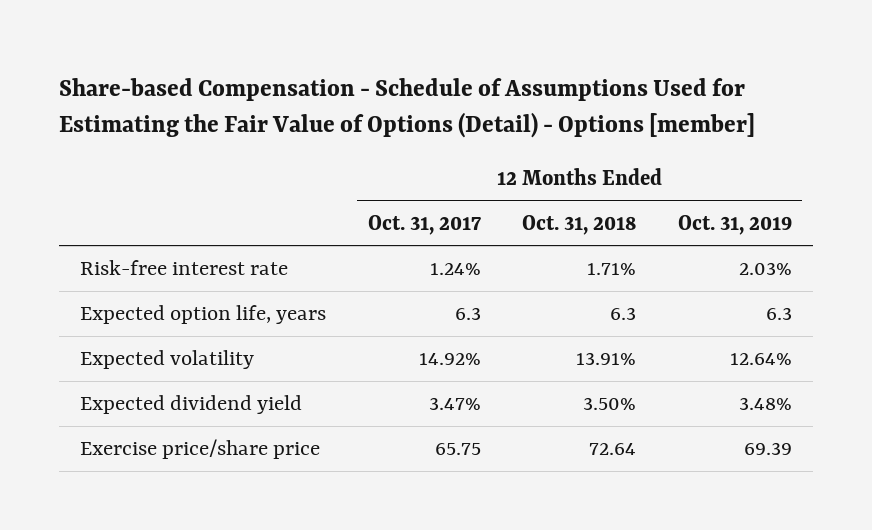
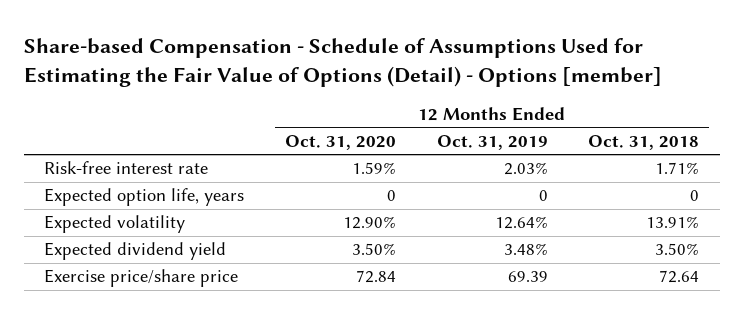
- | 12 Months Ended Oct. 31, 2017 | 12 Months Ended Oct. 31, 2018 | 12 Months Ended Oct. 31, 2019
+ | 12 Months Ended Oct. 31, 2020 | 12 Months Ended Oct. 31, 2019 | 12 Months Ended Oct. 31, 2018
- Expected option life, years | 6.3 | 6.3 | 6.3
+ Expected option life, years | 0 | 0 | 0

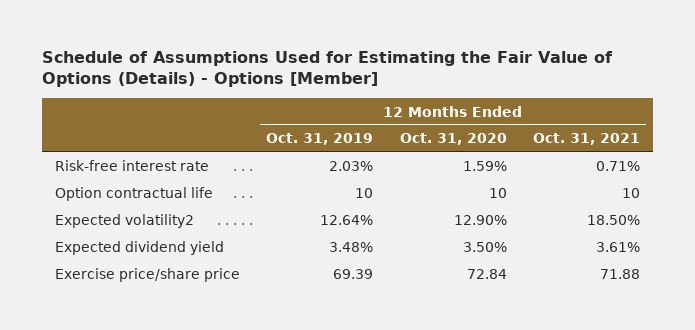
- Share-based Compensation - Schedule of Assumptions Used for Estimating the Fair Value of Options (Detail) - Options [member]
+ Schedule of Assumptions Used for Estimating the Fair Value of Options (Details) - Options [Member]
- | 12 Months Ended Oct. 31, 2020 | 12 Months Ended Oct. 31, 2019 | 12 Months Ended Oct. 31, 2018
+ | 12 Months Ended Oct. 31, 2019 | 12 Months Ended Oct. 31, 2020 | 12 Months Ended Oct. 31, 2021
- Expected option life, years | 0 | 0 | 0
- Expected volatility | 12.90% | 12.64% | 13.91%
+ Option contractual life | 10 | 10 | 10
+ Expected volatility2 | 12.64% | 12.90% | 18.50%

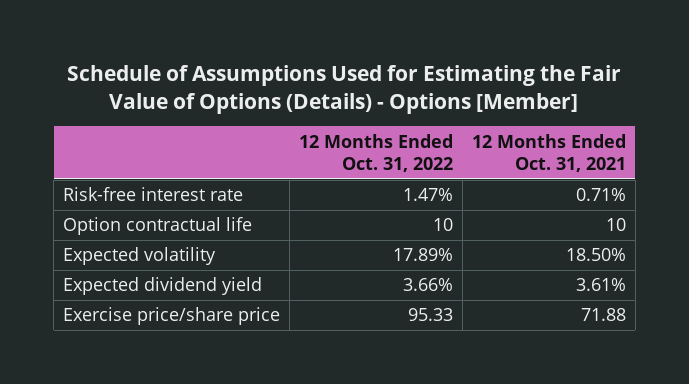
- | 12 Months Ended Oct. 31, 2019 | 12 Months Ended Oct. 31, 2020 | 12 Months Ended Oct. 31, 2021
+ | 12 Months Ended Oct. 31, 2022 | 12 Months Ended Oct. 31, 2021
- Expected volatility2 | 12.64% | 12.90% | 18.50%
+ Expected volatility | 17.89% | 18.50%

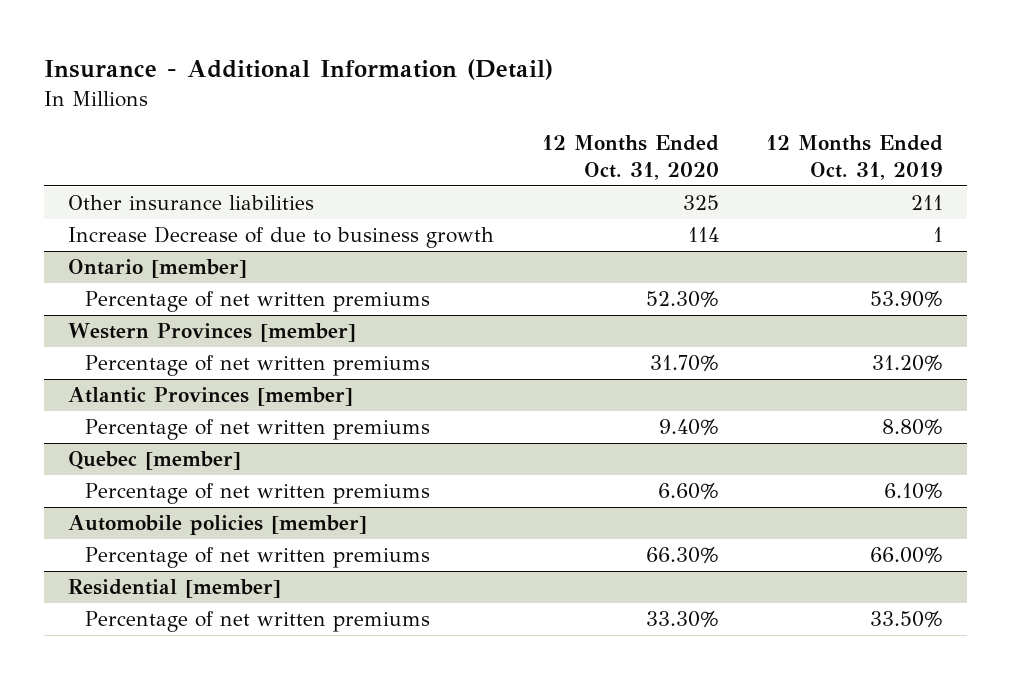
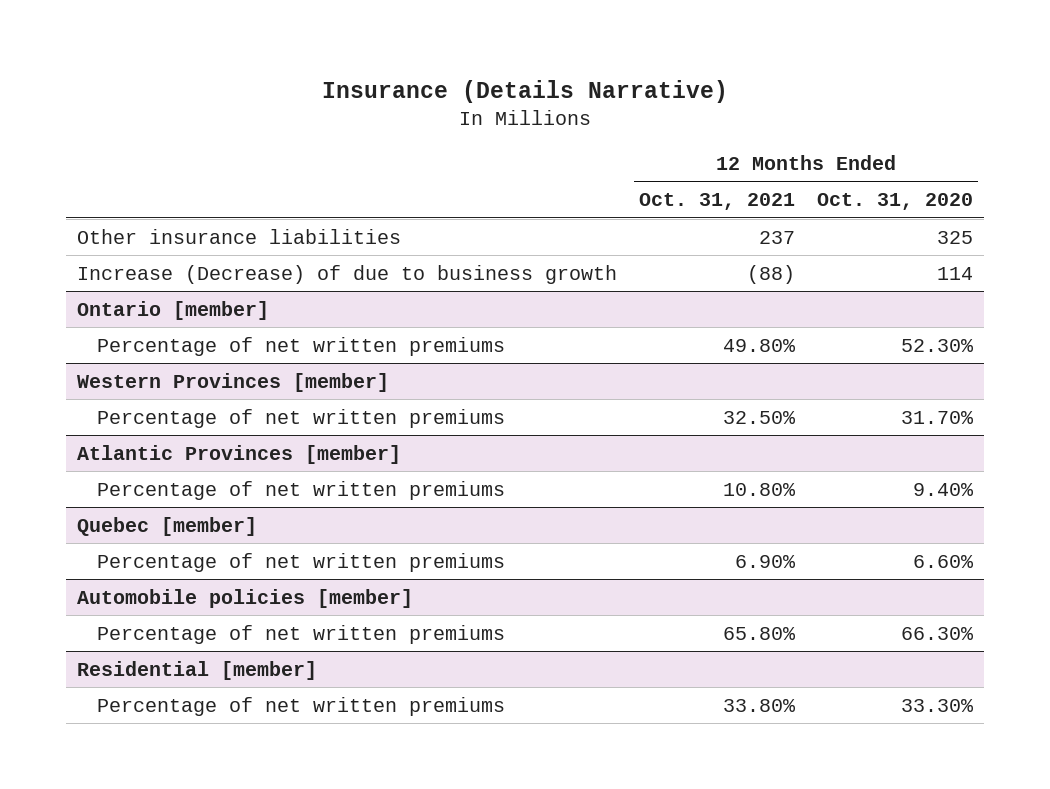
- Insurance - Additional Information (Detail)
+ Insurance (Details Narrative)
- | 12 Months Ended Oct. 31, 2020 | 12 Months Ended Oct. 31, 2019
+ | 12 Months Ended Oct. 31, 2021 | 12 Months Ended Oct. 31, 2020
- Increase Decrease of due to business growth | 114 | 1
+ Increase (Decrease) of due to business growth | (88) | 114

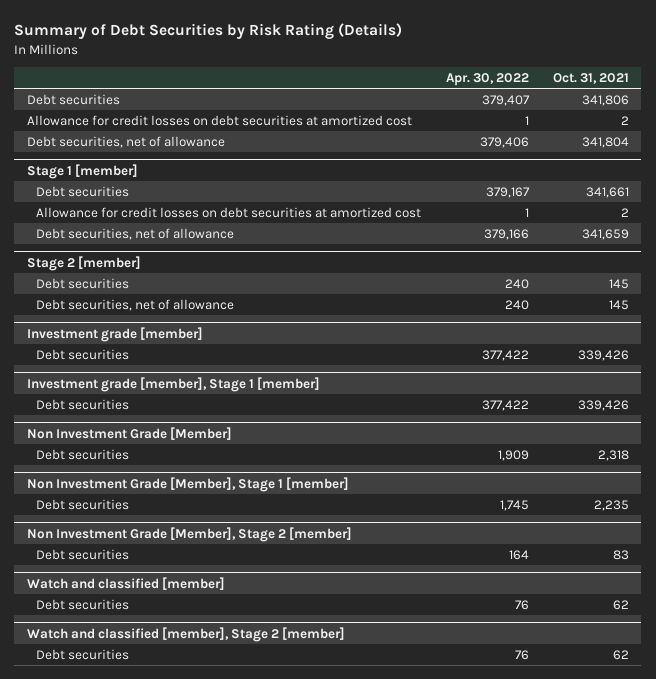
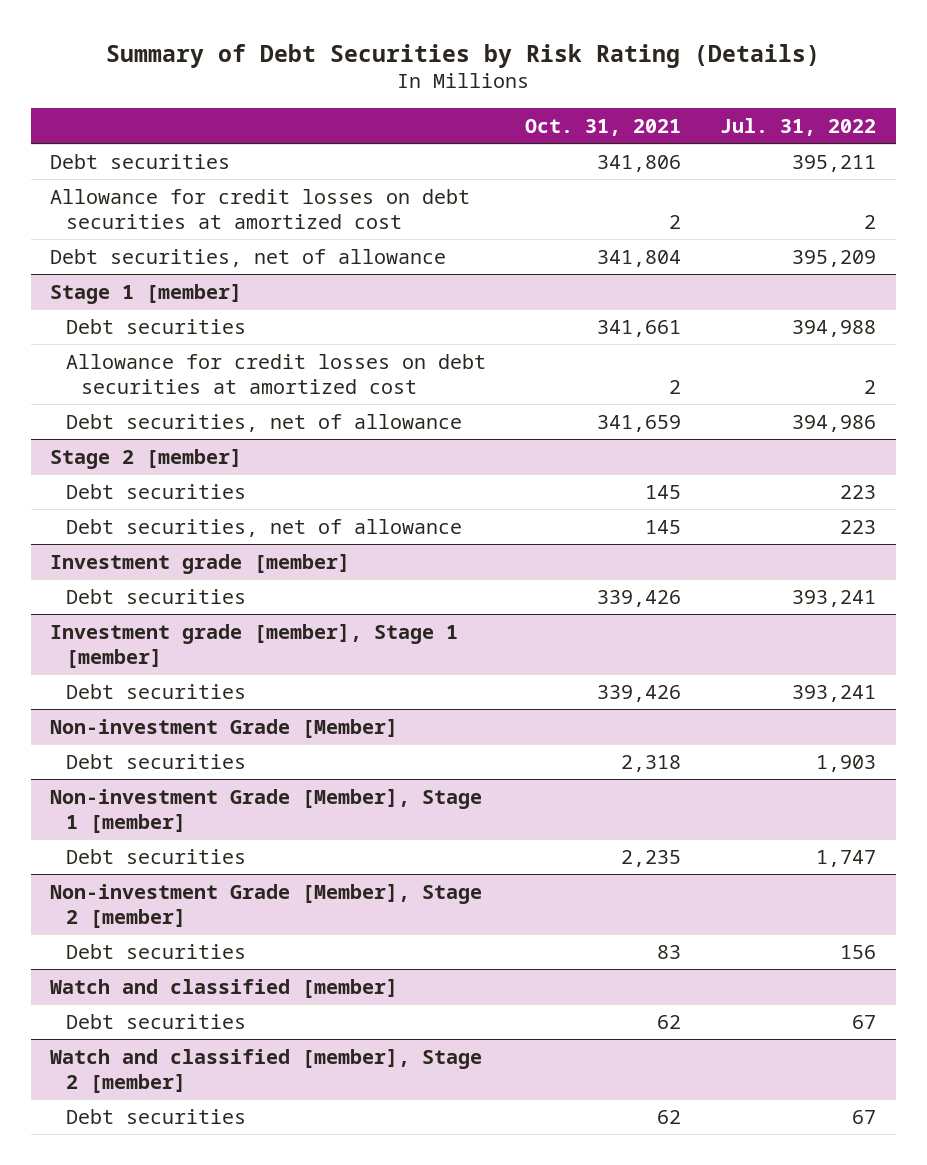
- | Apr. 30, 2022 | Oct. 31, 2021
+ | Oct. 31, 2021 | Jul. 31, 2022
- Non Investment Grade [Member]
+ Non-investment Grade [Member]
- Non Investment Grade [Member], Stage 1 [member]
+ Non-investment Grade [Member], Stage 1 [member]
- Non Investment Grade [Member], Stage 2 [member]
+ Non-investment Grade [Member], Stage 2 [member]

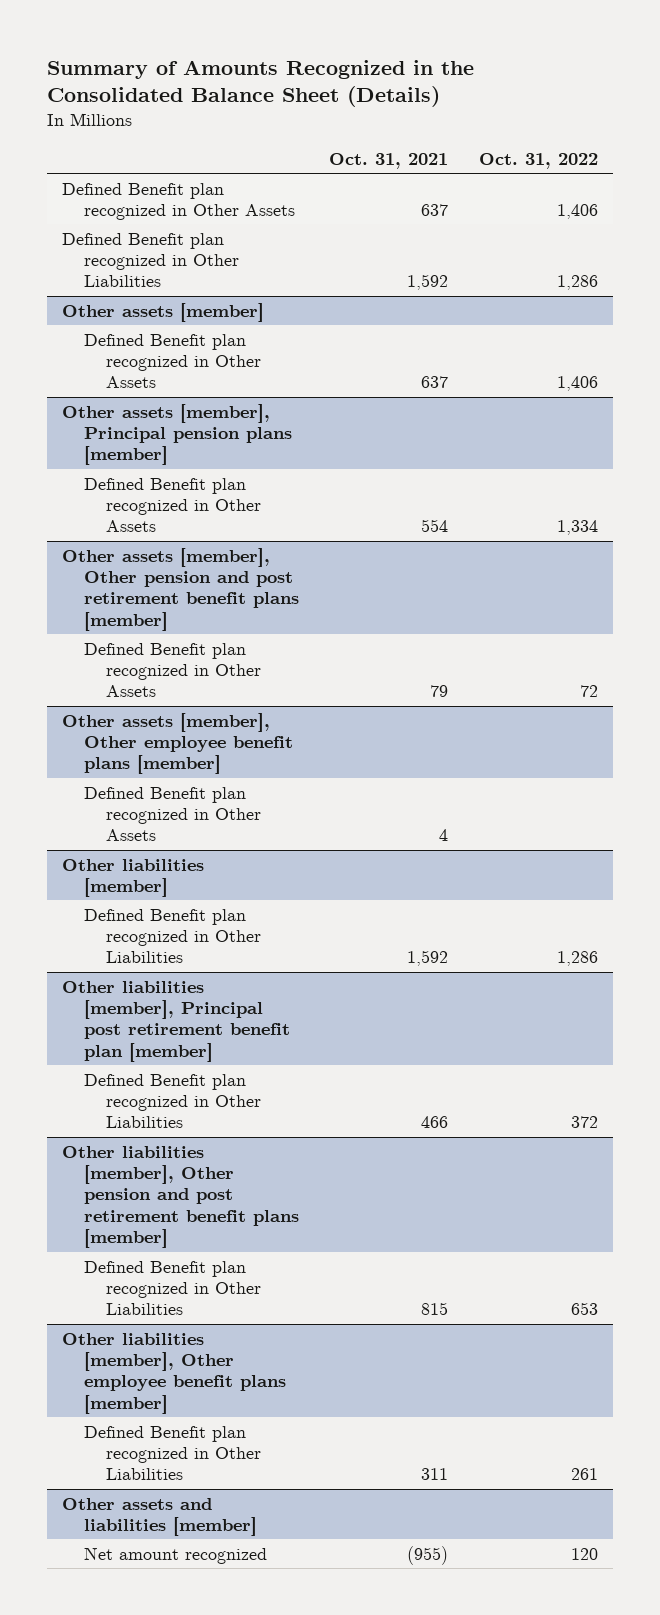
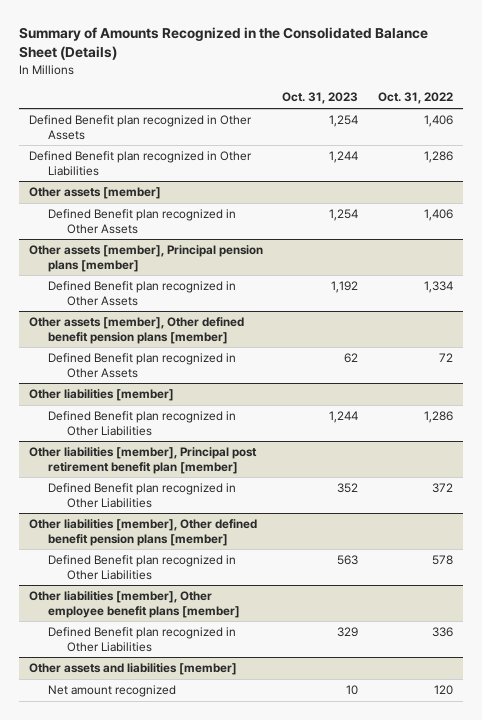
- | Oct. 31, 2021 | Oct. 31, 2022
+ | Oct. 31, 2023 | Oct. 31, 2022
- Other assets [member], Other pension and post retirement benefit plans [member]
+ Other assets [member], Other defined benefit pension plans [member]
- Other assets [member], Other employee benefit plans [member]
- Defined Benefit plan recognized in Other Assets | 4 |
- Other liabilities [member], Other pension and post retirement benefit plans [member]
- Defined Benefit plan recognized in Other Liabilities | 815 | 653
+ Other liabilities [member], Other defined benefit pension plans [member]
+ Defined Benefit plan recognized in Other Liabilities | 563 | 578
@ Other liabilities [member], Other employee benefit plans [member]
- Defined Benefit plan recognized in Other Liabilities | 311 | 261
+ Defined Benefit plan recognized in Other Liabilities | 329 | 336

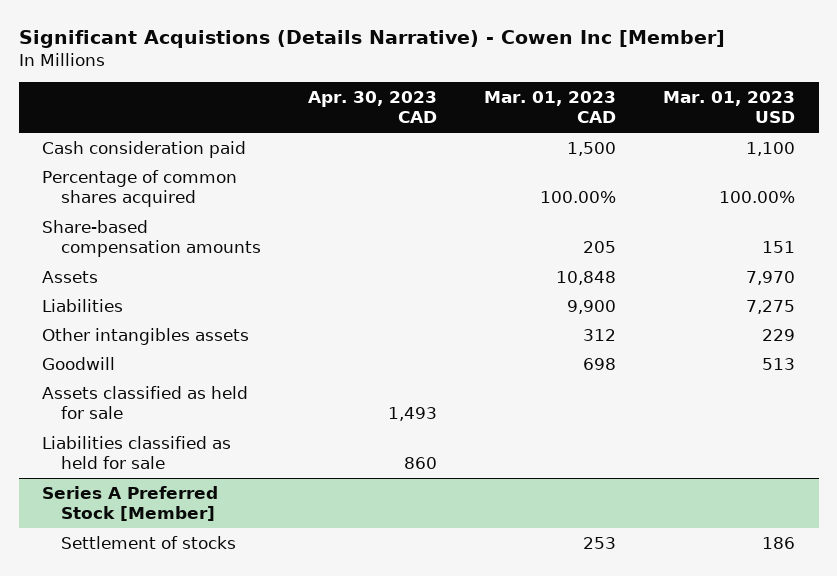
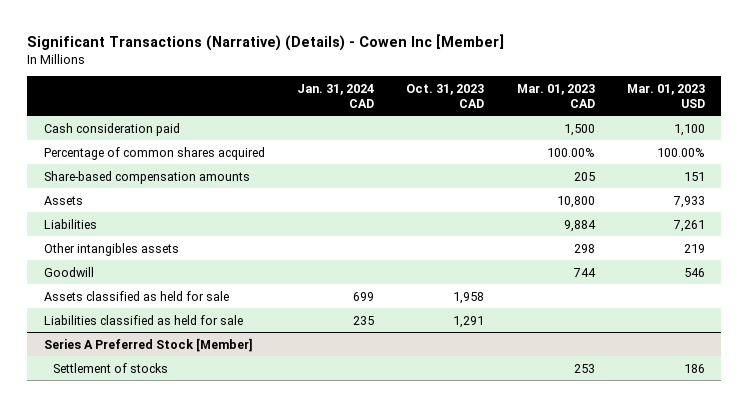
- Significant Acquistions (Details Narrative) - Cowen Inc [Member]
+ Significant Transactions (Narrative) (Details) - Cowen Inc [Member]
- | Apr. 30, 2023 CAD | Mar. 01, 2023 CAD | Mar. 01, 2023 USD
+ | Jan. 31, 2024 CAD | Oct. 31, 2023 CAD | Mar. 01, 2023 CAD | Mar. 01, 2023 USD
- Assets | | 10,848 | 7,970
- Liabilities | | 9,900 | 7,275
- Other intangibles assets | | 312 | 229
- Goodwill | | 698 | 513
+ Assets | | | 10,800 | 7,933
+ Liabilities | | | 9,884 | 7,261
+ Other intangibles assets | | | 298 | 219
+ Goodwill | | | 744 | 546

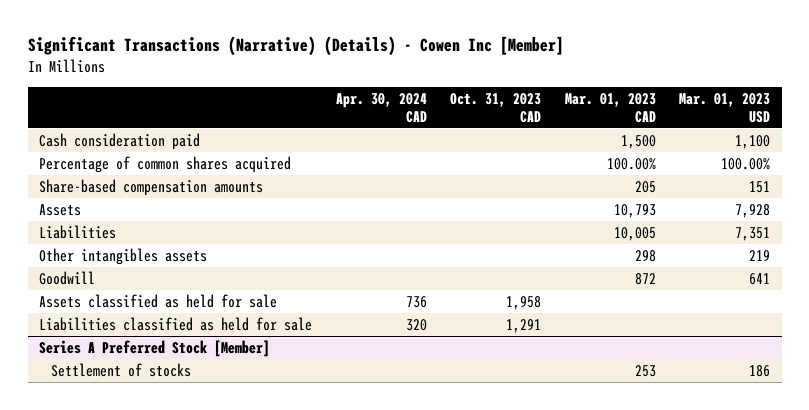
- | Jan. 31, 2024 CAD | Oct. 31, 2023 CAD | Mar. 01, 2023 CAD | Mar. 01, 2023 USD
+ | Apr. 30, 2024 CAD | Oct. 31, 2023 CAD | Mar. 01, 2023 CAD | Mar. 01, 2023 USD
- Assets | | | 10,800 | 7,933
- Liabilities | | | 9,884 | 7,261
+ Assets | | | 10,793 | 7,928
+ Liabilities | | | 10,005 | 7,351
- Goodwill | | | 744 | 546
+ Goodwill | | | 872 | 641

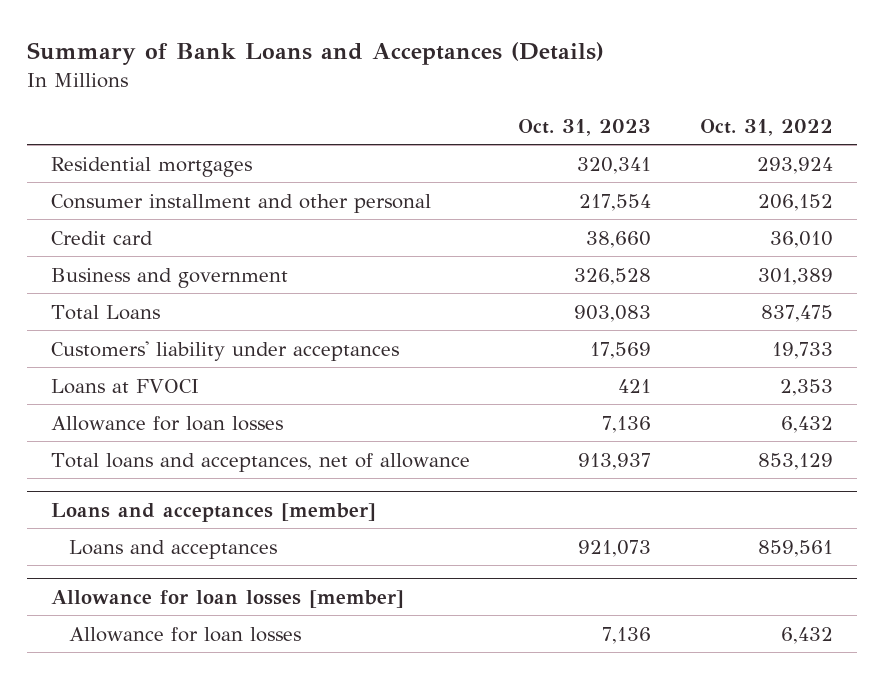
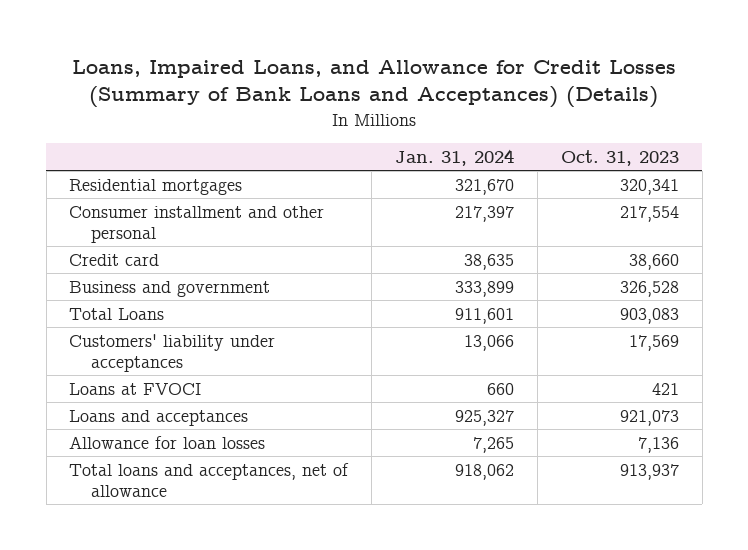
- Summary of Bank Loans and Acceptances (Details)
+ Loans, Impaired Loans, and Allowance for Credit Losses (Summary of Bank Loans and Acceptances) (Details)
- | Oct. 31, 2023 | Oct. 31, 2022
+ | Jan. 31, 2024 | Oct. 31, 2023
- Allowance for loan losses | 7,136 | 6,432
- Loans and acceptances [member]
- Allowance for loan losses [member]
moved down: Total loans and acceptances, net of allowance | 918,062 | 913,937

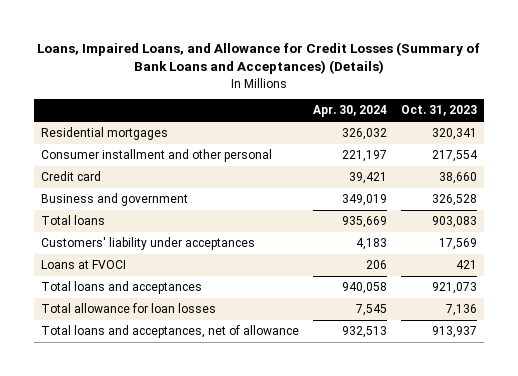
- | Jan. 31, 2024 | Oct. 31, 2023
+ | Apr. 30, 2024 | Oct. 31, 2023
- Total Loans | 911,601 | 903,083
+ Total loans | 935,669 | 903,083
- Loans and acceptances | 925,327 | 921,073
- Allowance for loan losses | 7,265 | 7,136
+ Total loans and acceptances | 940,058 | 921,073
+ Total allowance for loan losses | 7,545 | 7,136

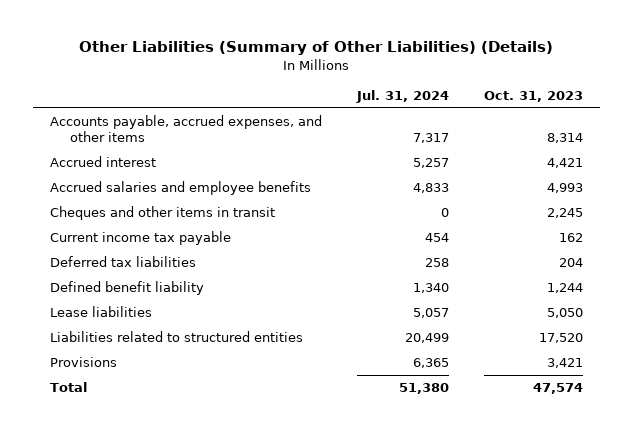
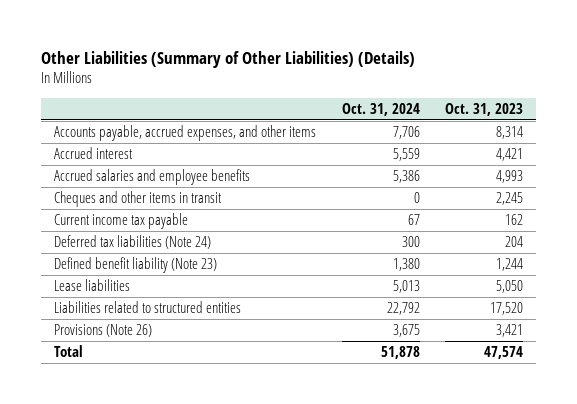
- | Jul. 31, 2024 | Oct. 31, 2023
+ | Oct. 31, 2024 | Oct. 31, 2023
- Deferred tax liabilities | 258 | 204
- Defined benefit liability | 1,340 | 1,244
+ Deferred tax liabilities (Note 24) | 300 | 204
+ Defined benefit liability (Note 23) | 1,380 | 1,244
- Provisions | 6,365 | 3,421
+ Provisions (Note 26) | 3,675 | 3,421

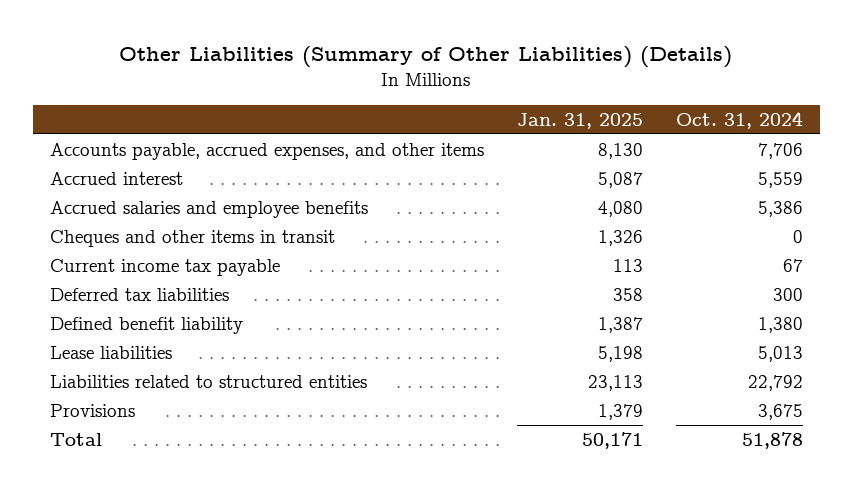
- | Oct. 31, 2024 | Oct. 31, 2023
+ | Jan. 31, 2025 | Oct. 31, 2024
- Deferred tax liabilities (Note 24) | 300 | 204
- Defined benefit liability (Note 23) | 1,380 | 1,244
+ Deferred tax liabilities | 358 | 300
+ Defined benefit liability | 1,387 | 1,380
- Provisions (Note 26) | 3,675 | 3,421
+ Provisions | 1,379 | 3,675

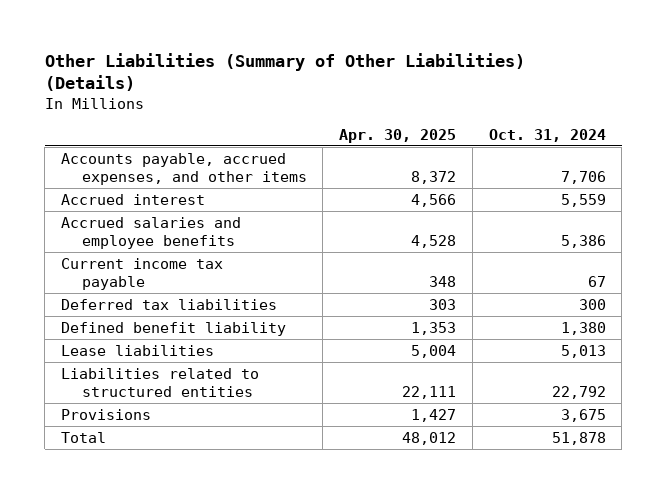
- | Jan. 31, 2025 | Oct. 31, 2024
+ | Apr. 30, 2025 | Oct. 31, 2024
- Cheques and other items in transit | 1,326 | 0

